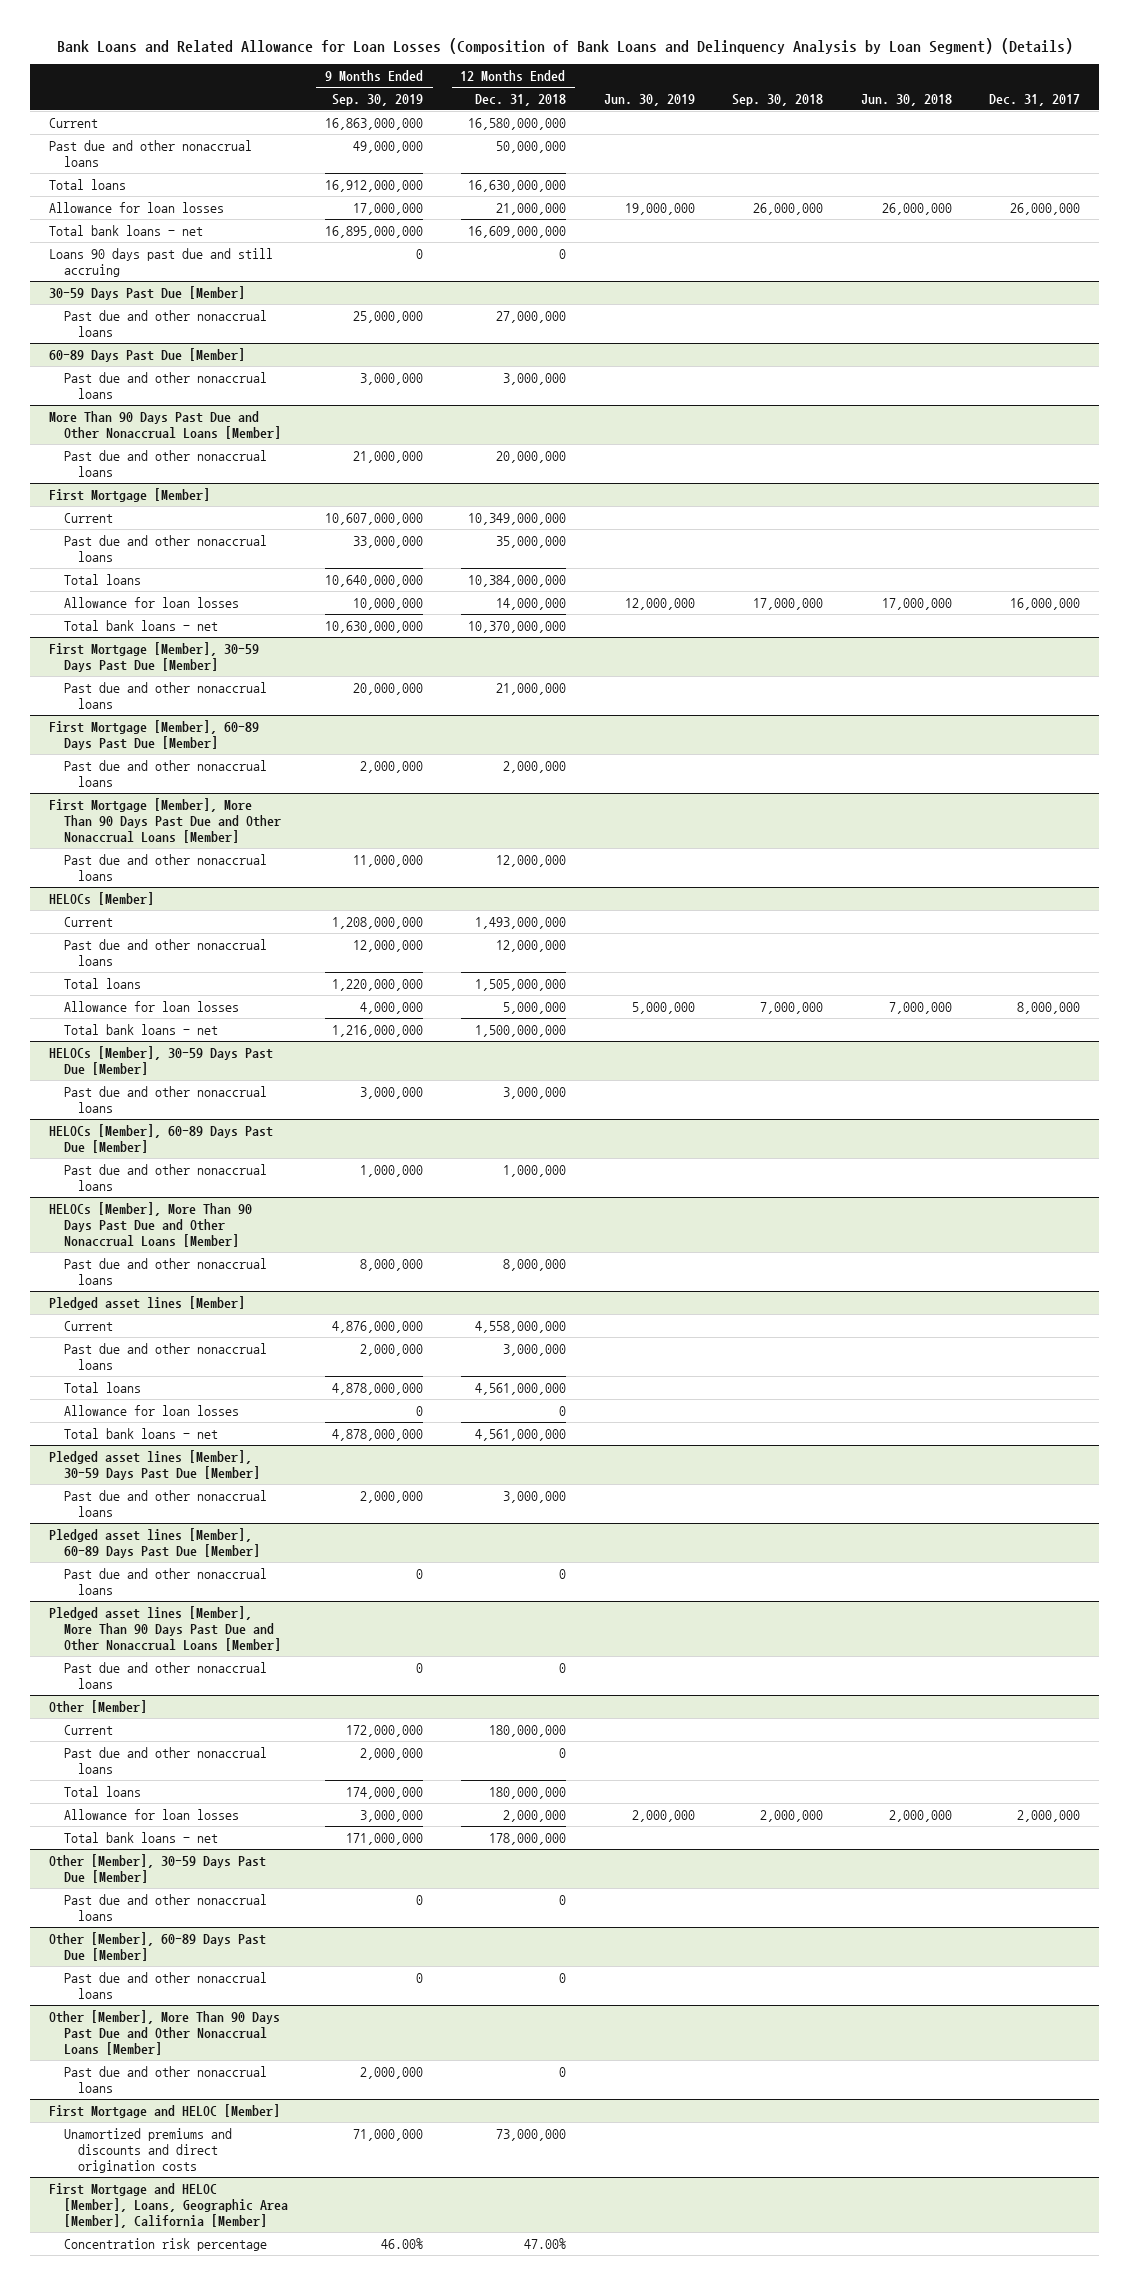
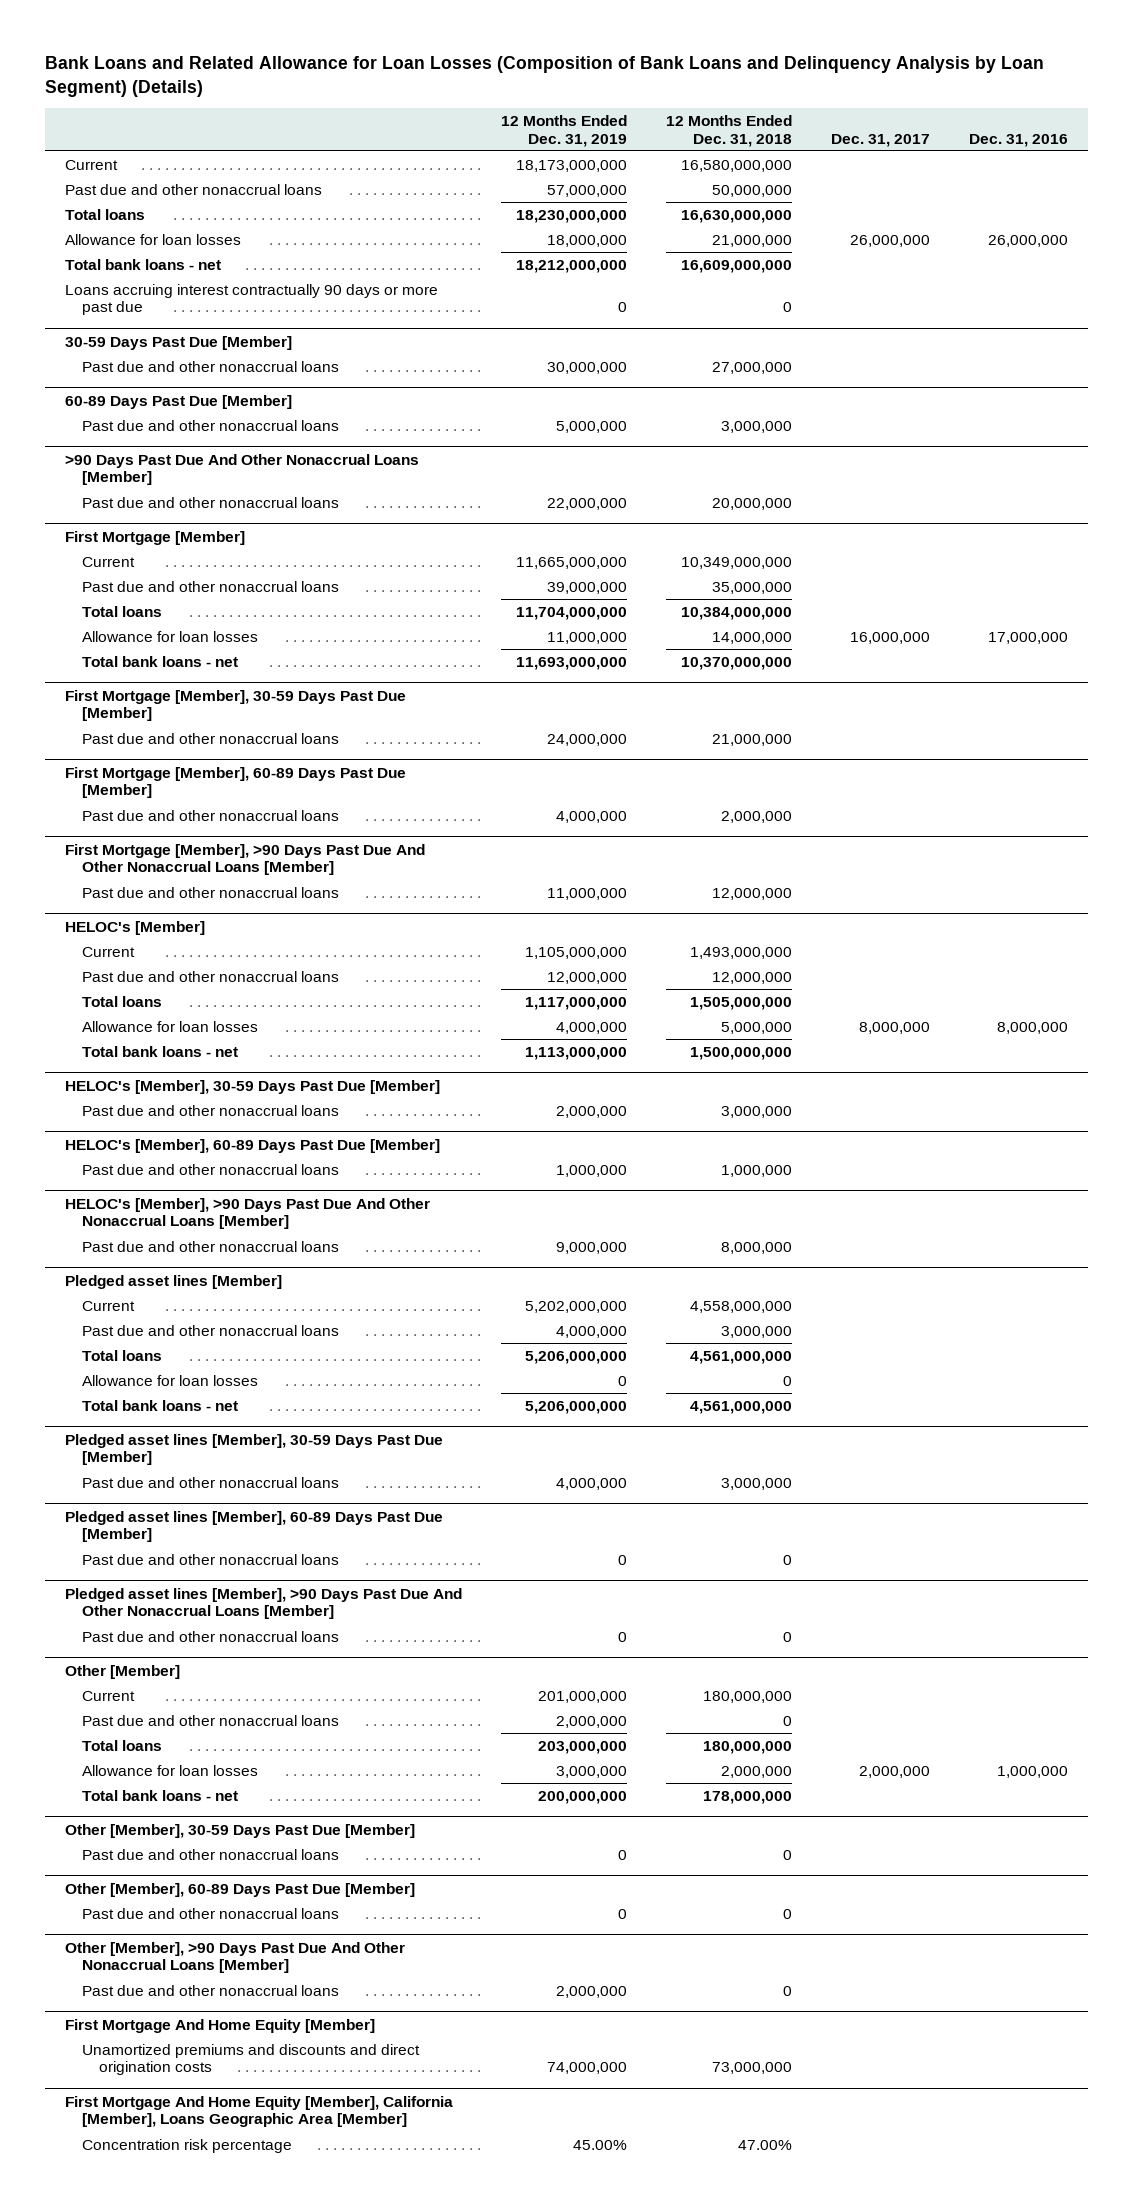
- | 9 Months Ended Sep. 30, 2019 | 12 Months Ended Dec. 31, 2018 | Jun. 30, 2019 | Sep. 30, 2018 | Jun. 30, 2018 | Dec. 31, 2017
+ | 12 Months Ended Dec. 31, 2019 | 12 Months Ended Dec. 31, 2018 | Dec. 31, 2017 | Dec. 31, 2016
- Loans 90 days past due and still accruing | 0 | 0 | | | |
+ Loans accruing interest contractually 90 days or more past due | 0 | 0 | |
- More Than 90 Days Past Due and Other Nonaccrual Loans [Member]
+ >90 Days Past Due And Other Nonaccrual Loans [Member]
- First Mortgage [Member], More Than 90 Days Past Due and Other Nonaccrual Loans [Member]
+ First Mortgage [Member], >90 Days Past Due And Other Nonaccrual Loans [Member]
- HELOCs [Member]
+ HELOC's [Member]
- HELOCs [Member], 30-59 Days Past Due [Member]
+ HELOC's [Member], 30-59 Days Past Due [Member]
- HELOCs [Member], 60-89 Days Past Due [Member]
+ HELOC's [Member], 60-89 Days Past Due [Member]
- HELOCs [Member], More Than 90 Days Past Due and Other Nonaccrual Loans [Member]
+ HELOC's [Member], >90 Days Past Due And Other Nonaccrual Loans [Member]
- Pledged asset lines [Member], More Than 90 Days Past Due and Other Nonaccrual Loans [Member]
+ Pledged asset lines [Member], >90 Days Past Due And Other Nonaccrual Loans [Member]
- Other [Member], More Than 90 Days Past Due and Other Nonaccrual Loans [Member]
+ Other [Member], >90 Days Past Due And Other Nonaccrual Loans [Member]
- First Mortgage and HELOC [Member]
+ First Mortgage And Home Equity [Member]
- First Mortgage and HELOC [Member], Loans, Geographic Area [Member], California [Member]
+ First Mortgage And Home Equity [Member], California [Member], Loans Geographic Area [Member]

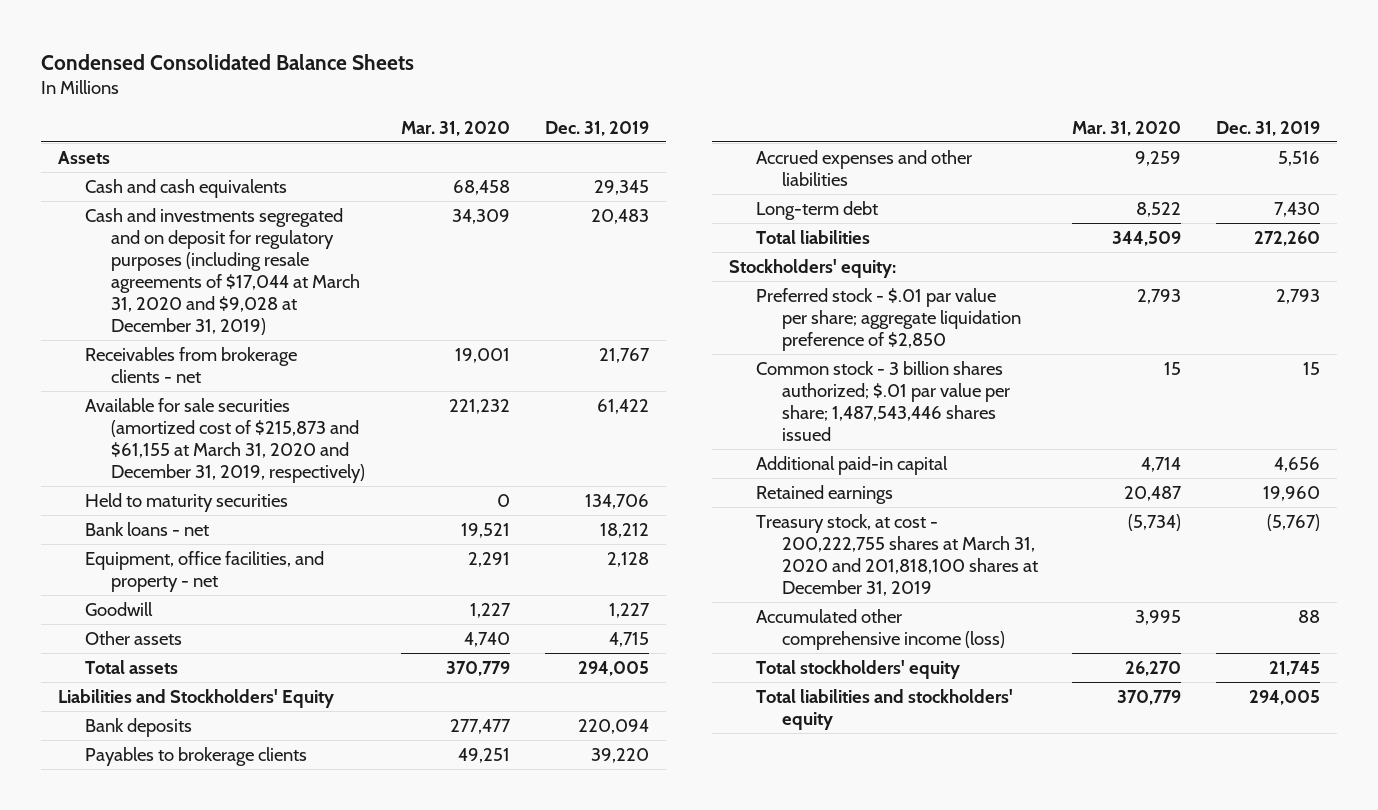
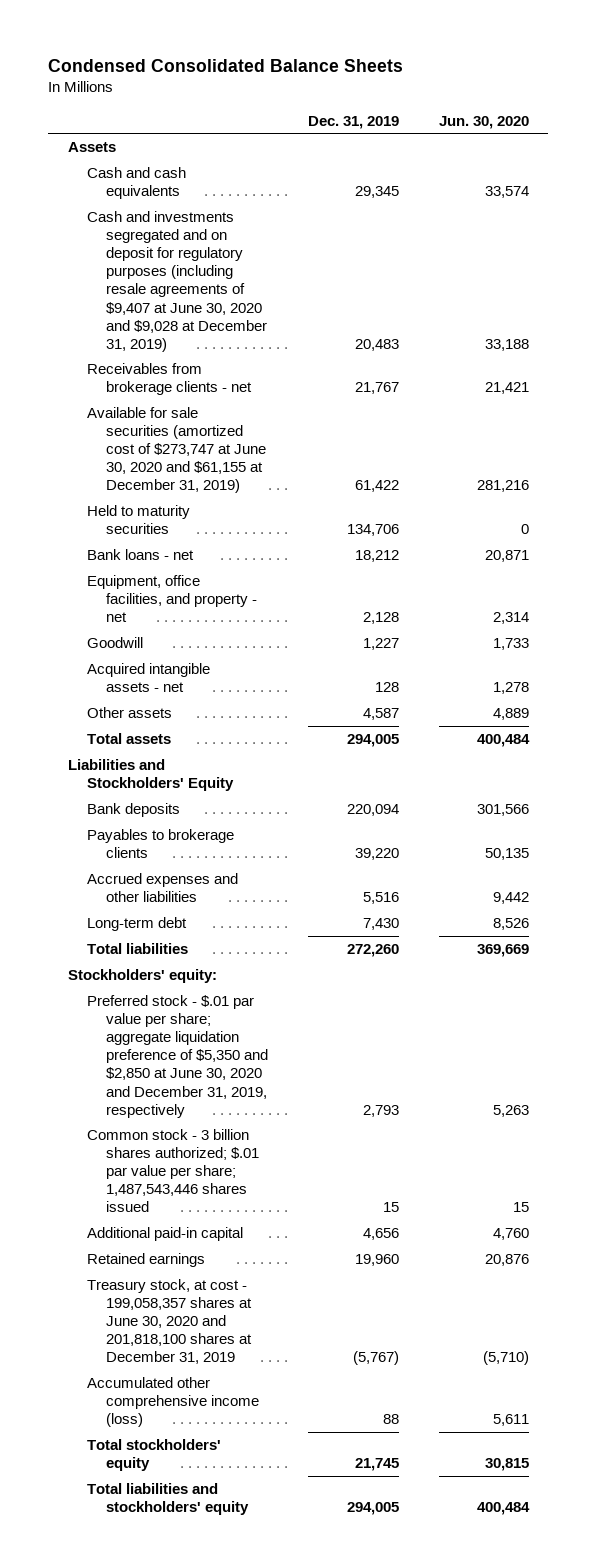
- | Mar. 31, 2020 | Dec. 31, 2019
+ | Dec. 31, 2019 | Jun. 30, 2020
- Cash and investments segregated and on deposit for regulatory purposes (including resale agreements of $17,044 at March 31, 2020 and $9,028 at December 31, 2019) | 34,309 | 20,483
+ Cash and investments segregated and on deposit for regulatory purposes (including resale agreements of $9,407 at June 30, 2020 and $9,028 at December 31, 2019) | 20,483 | 33,188
- Available for sale securities (amortized cost of $215,873 and $61,155 at March 31, 2020 and December 31, 2019, respectively) | 221,232 | 61,422
+ Available for sale securities (amortized cost of $273,747 at June 30, 2020 and $61,155 at December 31, 2019) | 61,422 | 281,216
- Other assets | 4,740 | 4,715
+ Acquired intangible assets - net | 128 | 1,278
+ Other assets | 4,587 | 4,889
- Preferred stock - $.01 par value per share; aggregate liquidation preference of $2,850 | 2,793 | 2,793
+ Preferred stock - $.01 par value per share; aggregate liquidation preference of $5,350 and $2,850 at June 30, 2020 and December 31, 2019, respectively | 2,793 | 5,263
- Treasury stock, at cost - 200,222,755 shares at March 31, 2020 and 201,818,100 shares at December 31, 2019 | (5,734) | (5,767)
+ Treasury stock, at cost - 199,058,357 shares at June 30, 2020 and 201,818,100 shares at December 31, 2019 | (5,767) | (5,710)

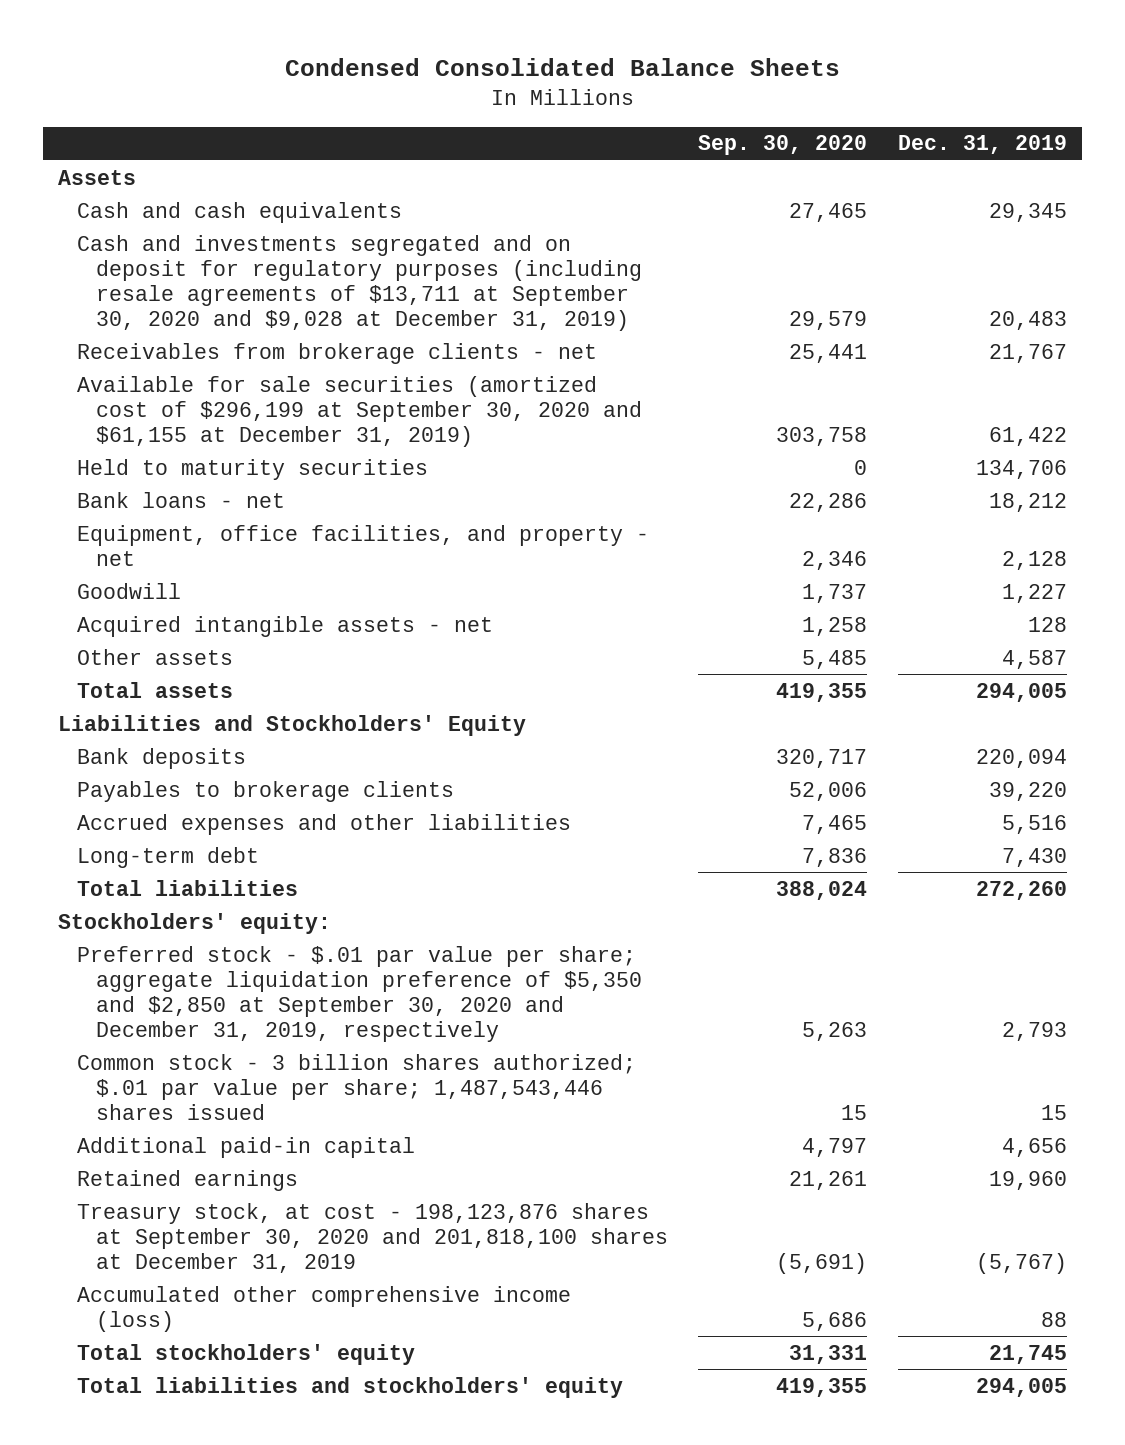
- | Dec. 31, 2019 | Jun. 30, 2020
+ | Sep. 30, 2020 | Dec. 31, 2019
- Cash and investments segregated and on deposit for regulatory purposes (including resale agreements of $9,407 at June 30, 2020 and $9,028 at December 31, 2019) | 20,483 | 33,188
+ Cash and investments segregated and on deposit for regulatory purposes (including resale agreements of $13,711 at September 30, 2020 and $9,028 at December 31, 2019) | 29,579 | 20,483
- Available for sale securities (amortized cost of $273,747 at June 30, 2020 and $61,155 at December 31, 2019) | 61,422 | 281,216
+ Available for sale securities (amortized cost of $296,199 at September 30, 2020 and $61,155 at December 31, 2019) | 303,758 | 61,422
- Preferred stock - $.01 par value per share; aggregate liquidation preference of $5,350 and $2,850 at June 30, 2020 and December 31, 2019, respectively | 2,793 | 5,263
+ Preferred stock - $.01 par value per share; aggregate liquidation preference of $5,350 and $2,850 at September 30, 2020 and December 31, 2019, respectively | 5,263 | 2,793
- Treasury stock, at cost - 199,058,357 shares at June 30, 2020 and 201,818,100 shares at December 31, 2019 | (5,767) | (5,710)
+ Treasury stock, at cost - 198,123,876 shares at September 30, 2020 and 201,818,100 shares at December 31, 2019 | (5,691) | (5,767)

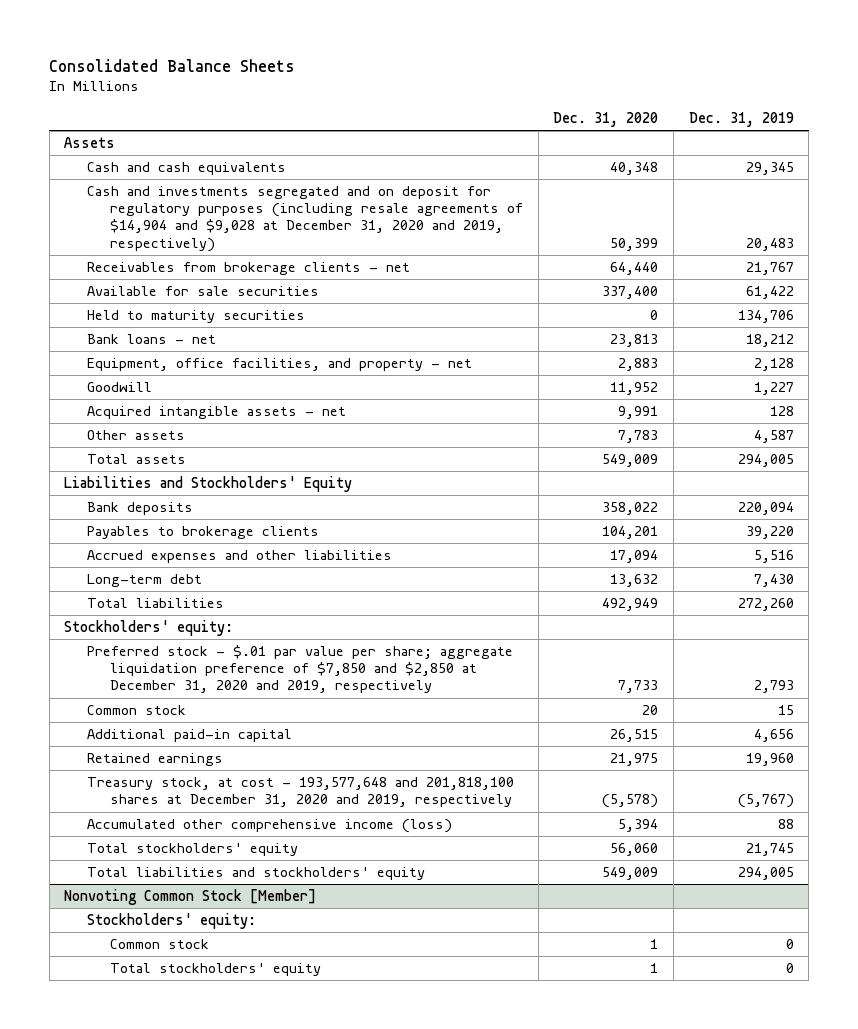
- Condensed Consolidated Balance Sheets
+ Consolidated Balance Sheets
- | Sep. 30, 2020 | Dec. 31, 2019
+ | Dec. 31, 2020 | Dec. 31, 2019
- Cash and investments segregated and on deposit for regulatory purposes (including resale agreements of $13,711 at September 30, 2020 and $9,028 at December 31, 2019) | 29,579 | 20,483
+ Cash and investments segregated and on deposit for regulatory purposes (including resale agreements of $14,904 and $9,028 at December 31, 2020 and 2019, respectively) | 50,399 | 20,483
- Available for sale securities (amortized cost of $296,199 at September 30, 2020 and $61,155 at December 31, 2019) | 303,758 | 61,422
+ Available for sale securities | 337,400 | 61,422
- Preferred stock - $.01 par value per share; aggregate liquidation preference of $5,350 and $2,850 at September 30, 2020 and December 31, 2019, respectively | 5,263 | 2,793
- Common stock - 3 billion shares authorized; $.01 par value per share; 1,487,543,446 shares issued | 15 | 15
+ Preferred stock - $.01 par value per share; aggregate liquidation preference of $7,850 and $2,850 at December 31, 2020 and 2019, respectively | 7,733 | 2,793
+ Common stock | 20 | 15
- Treasury stock, at cost - 198,123,876 shares at September 30, 2020 and 201,818,100 shares at December 31, 2019 | (5,691) | (5,767)
+ Treasury stock, at cost - 193,577,648 and 201,818,100 shares at December 31, 2020 and 2019, respectively | (5,578) | (5,767)
+ Nonvoting Common Stock [Member]
+ Stockholders' equity:
+ Common stock | 1 | 0
+ Total stockholders' equity | 1 | 0

